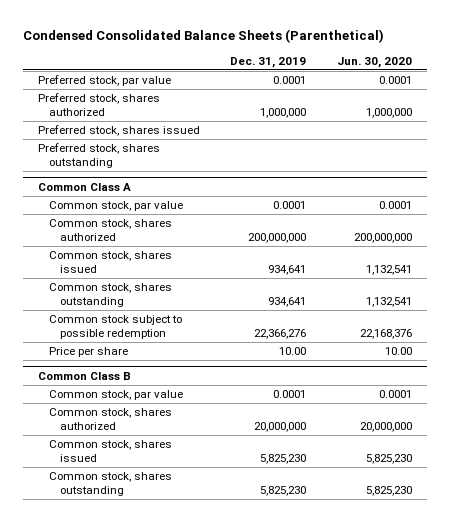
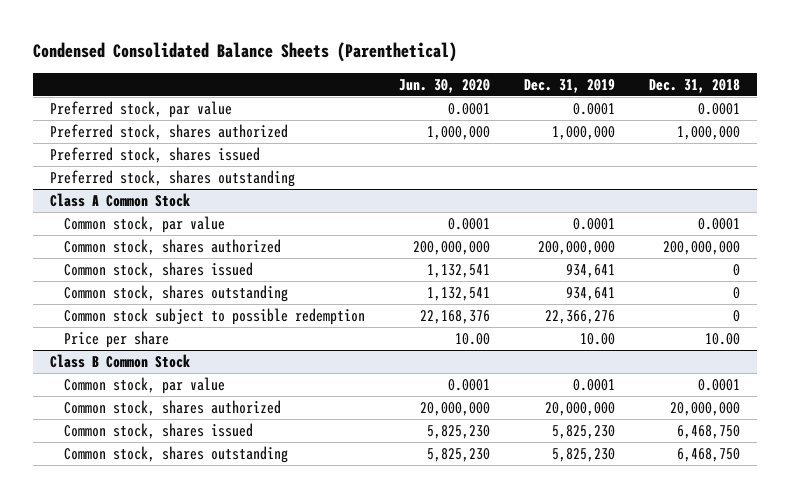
- | Dec. 31, 2019 | Jun. 30, 2020
+ | Jun. 30, 2020 | Dec. 31, 2019 | Dec. 31, 2018
- Common Class A
+ Class A Common Stock
- Common Class B
+ Class B Common Stock

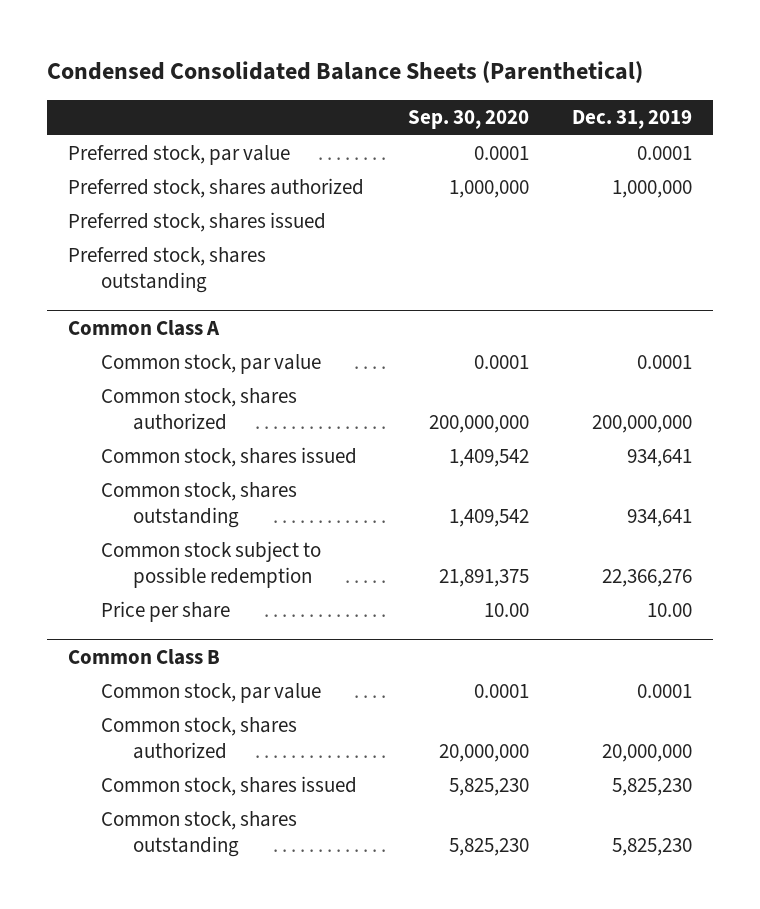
- | Jun. 30, 2020 | Dec. 31, 2019 | Dec. 31, 2018
+ | Sep. 30, 2020 | Dec. 31, 2019
- Class A Common Stock
+ Common Class A
- Class B Common Stock
+ Common Class B

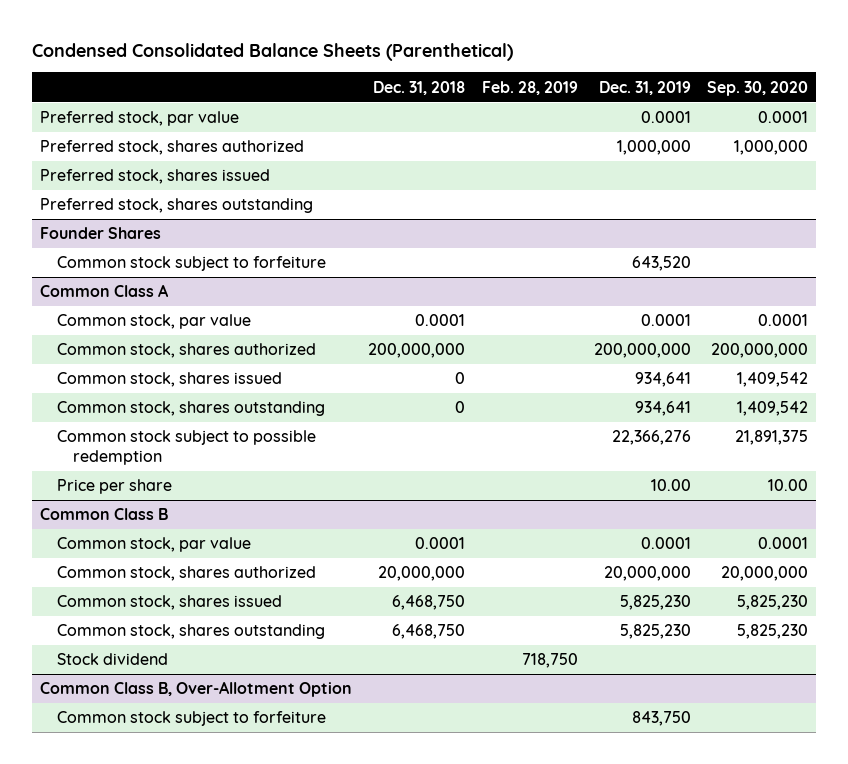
- | Sep. 30, 2020 | Dec. 31, 2019
+ | Dec. 31, 2018 | Feb. 28, 2019 | Dec. 31, 2019 | Sep. 30, 2020
+ Founder Shares
+ Common stock subject to forfeiture | | | 643,520 |
@ Common Class B
+ Stock dividend | | 718,750 | |
+ Common Class B, Over-Allotment Option
+ Common stock subject to forfeiture | | | 843,750 |

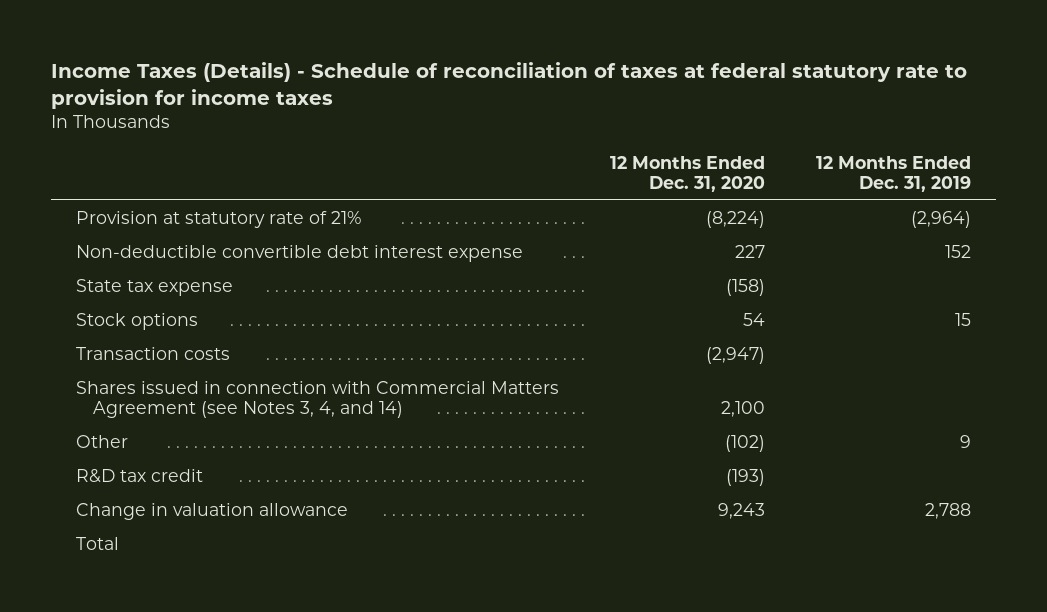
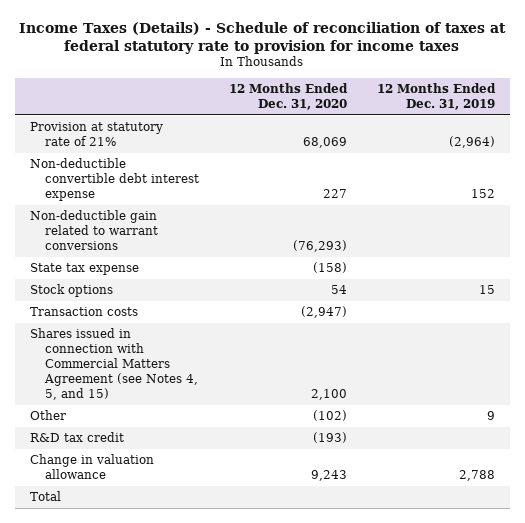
- Provision at statutory rate of 21% | (8,224) | (2,964)
+ Provision at statutory rate of 21% | 68,069 | (2,964)
+ Non-deductible gain related to warrant conversions | (76,293) |
- Shares issued in connection with Commercial Matters Agreement (see Notes 3, 4, and 14) | 2,100 |
+ Shares issued in connection with Commercial Matters Agreement (see Notes 4, 5, and 15) | 2,100 |

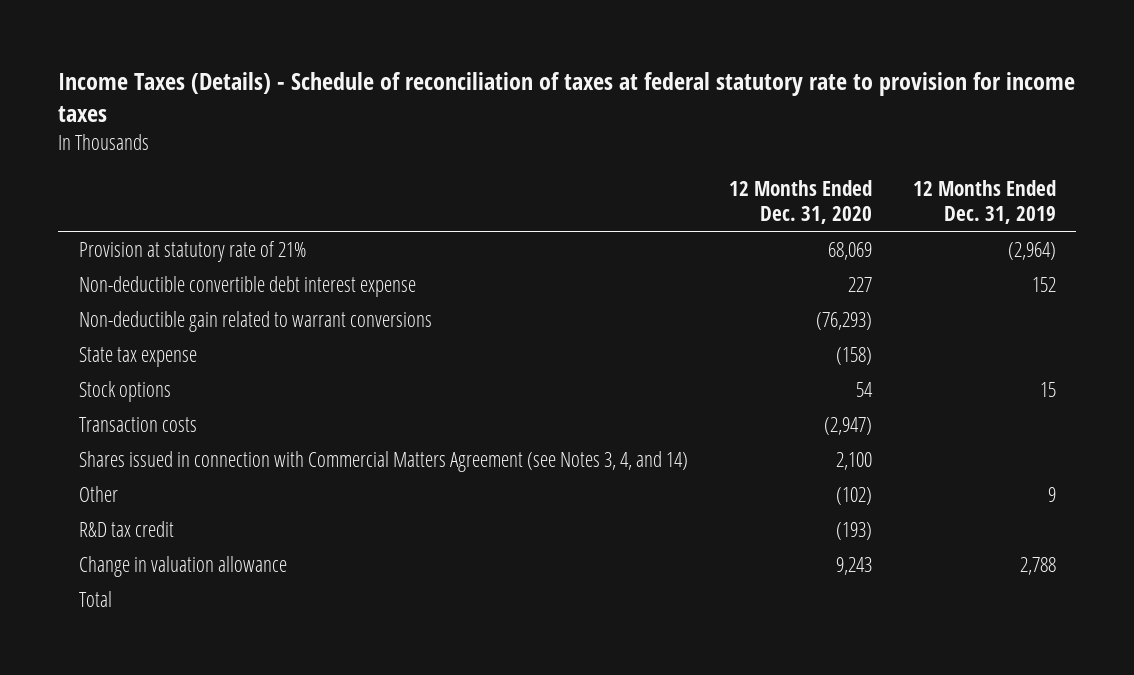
- Shares issued in connection with Commercial Matters Agreement (see Notes 4, 5, and 15) | 2,100 |
+ Shares issued in connection with Commercial Matters Agreement (see Notes 3, 4, and 14) | 2,100 |

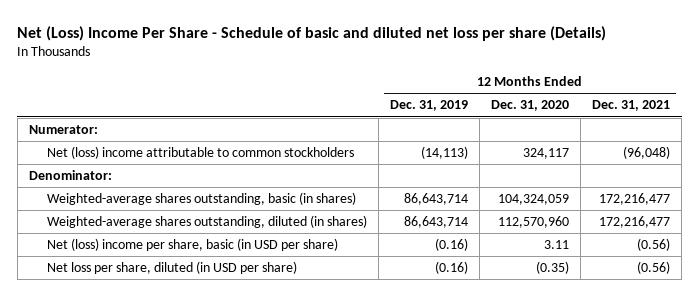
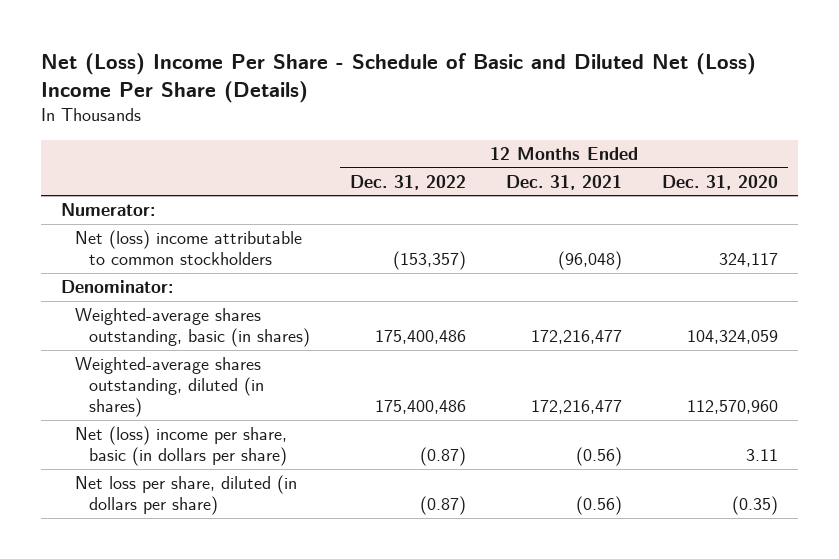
- Net (Loss) Income Per Share - Schedule of basic and diluted net loss per share (Details)
+ Net (Loss) Income Per Share - Schedule of Basic and Diluted Net (Loss) Income Per Share (Details)
- | 12 Months Ended Dec. 31, 2019 | 12 Months Ended Dec. 31, 2020 | 12 Months Ended Dec. 31, 2021
+ | 12 Months Ended Dec. 31, 2022 | 12 Months Ended Dec. 31, 2021 | 12 Months Ended Dec. 31, 2020
- Net (loss) income per share, basic (in USD per share) | (0.16) | 3.11 | (0.56)
- Net loss per share, diluted (in USD per share) | (0.16) | (0.35) | (0.56)
+ Net (loss) income per share, basic (in dollars per share) | (0.87) | (0.56) | 3.11
+ Net loss per share, diluted (in dollars per share) | (0.87) | (0.56) | (0.35)

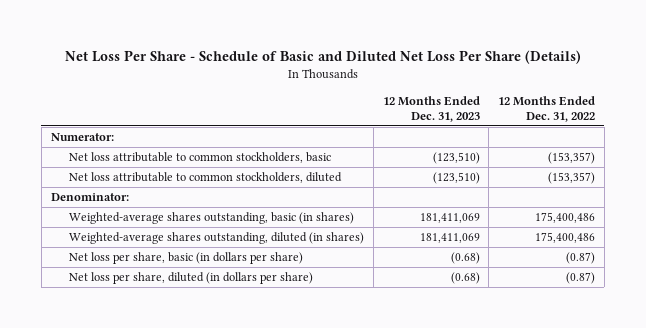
- Net (Loss) Income Per Share - Schedule of Basic and Diluted Net (Loss) Income Per Share (Details)
+ Net Loss Per Share - Schedule of Basic and Diluted Net Loss Per Share (Details)
- | 12 Months Ended Dec. 31, 2022 | 12 Months Ended Dec. 31, 2021 | 12 Months Ended Dec. 31, 2020
+ | 12 Months Ended Dec. 31, 2023 | 12 Months Ended Dec. 31, 2022
- Net (loss) income attributable to common stockholders | (153,357) | (96,048) | 324,117
+ Net loss attributable to common stockholders, basic | (123,510) | (153,357)
+ Net loss attributable to common stockholders, diluted | (123,510) | (153,357)
- Net (loss) income per share, basic (in dollars per share) | (0.87) | (0.56) | 3.11
+ Net loss per share, basic (in dollars per share) | (0.68) | (0.87)

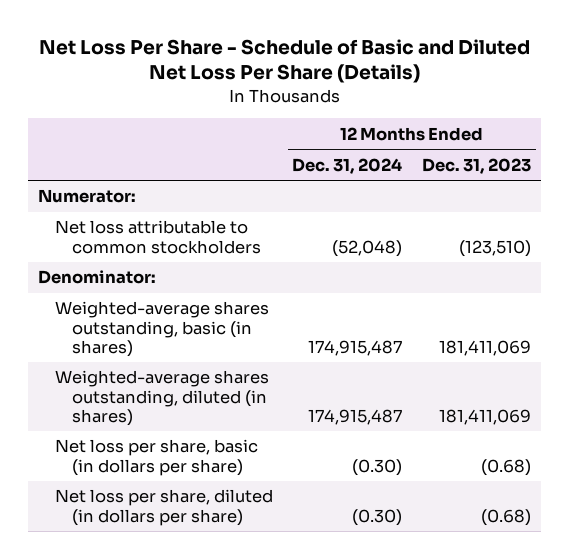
- | 12 Months Ended Dec. 31, 2023 | 12 Months Ended Dec. 31, 2022
+ | 12 Months Ended Dec. 31, 2024 | 12 Months Ended Dec. 31, 2023
- Net loss attributable to common stockholders, basic | (123,510) | (153,357)
- Net loss attributable to common stockholders, diluted | (123,510) | (153,357)
+ Net loss attributable to common stockholders | (52,048) | (123,510)

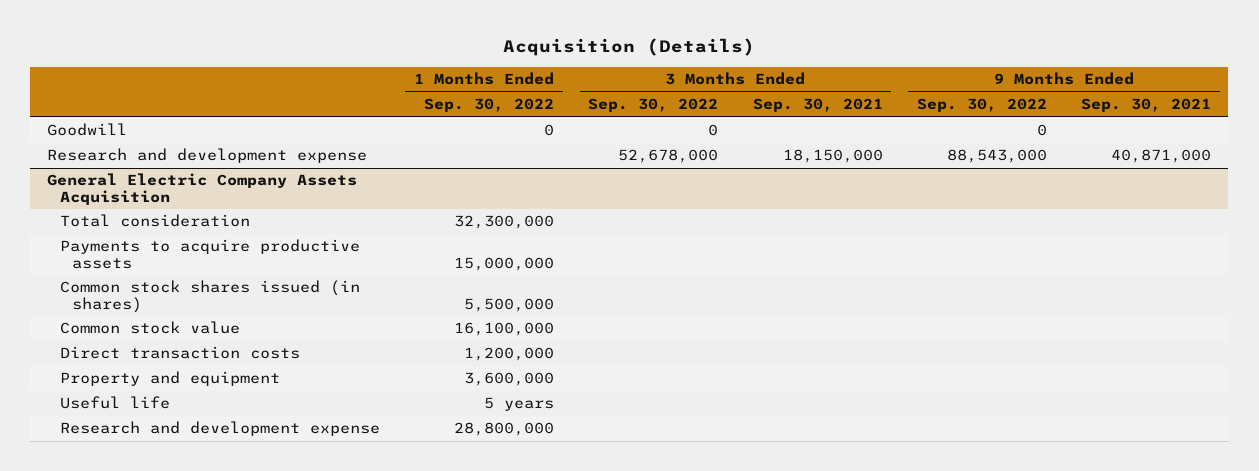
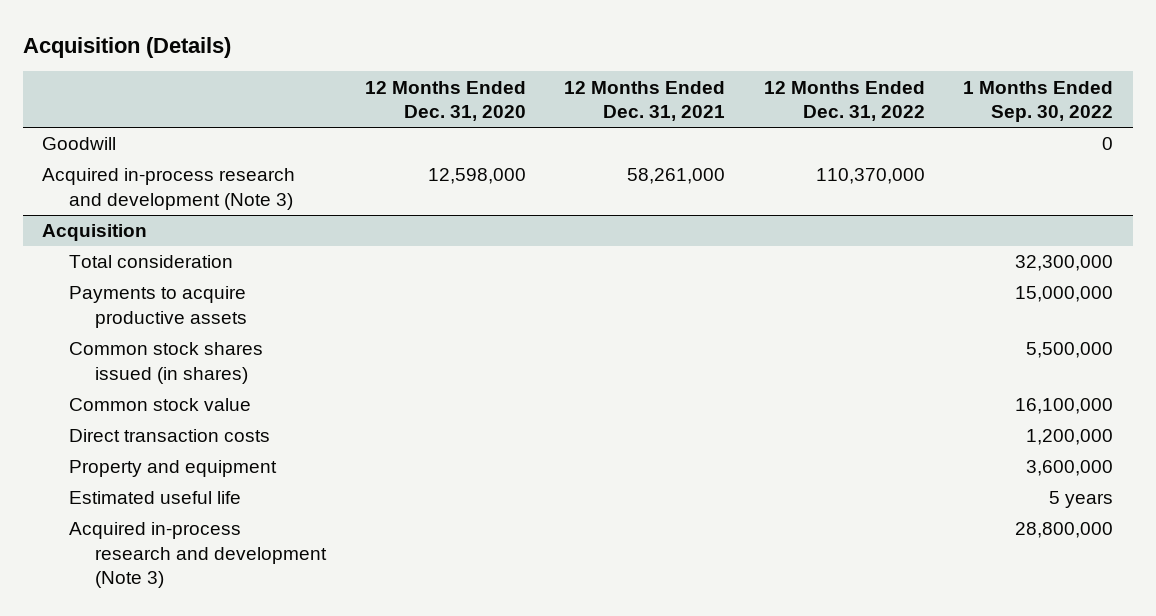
- | 1 Months Ended Sep. 30, 2022 | 3 Months Ended Sep. 30, 2022 | 3 Months Ended Sep. 30, 2021 | 9 Months Ended Sep. 30, 2022 | 9 Months Ended Sep. 30, 2021
+ | 12 Months Ended Dec. 31, 2020 | 12 Months Ended Dec. 31, 2021 | 12 Months Ended Dec. 31, 2022 | 1 Months Ended Sep. 30, 2022
- Research and development expense | | 52,678,000 | 18,150,000 | 88,543,000 | 40,871,000
- General Electric Company Assets Acquisition
+ Acquired in-process research and development (Note 3) | 12,598,000 | 58,261,000 | 110,370,000 |
+ Acquisition
- Useful life | 5 years | | | |
- Research and development expense | 28,800,000 | | | |
+ Estimated useful life | | | | 5 years
+ Acquired in-process research and development (Note 3) | | | | 28,800,000

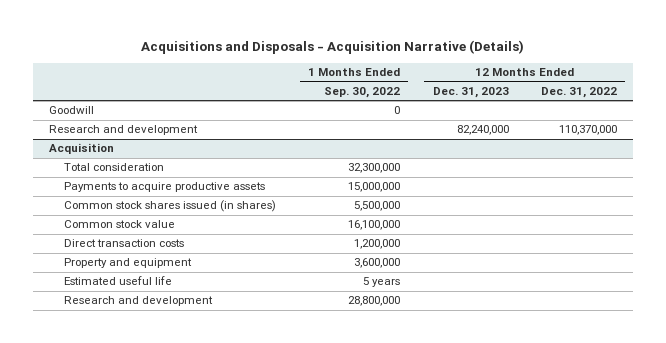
- Acquisition (Details)
+ Acquisitions and Disposals - Acquisition Narrative (Details)
- | 12 Months Ended Dec. 31, 2020 | 12 Months Ended Dec. 31, 2021 | 12 Months Ended Dec. 31, 2022 | 1 Months Ended Sep. 30, 2022
+ | 1 Months Ended Sep. 30, 2022 | 12 Months Ended Dec. 31, 2023 | 12 Months Ended Dec. 31, 2022
- Acquired in-process research and development (Note 3) | 12,598,000 | 58,261,000 | 110,370,000 |
+ Research and development | | 82,240,000 | 110,370,000
@ Acquisition
- Acquired in-process research and development (Note 3) | | | | 28,800,000
+ Research and development | 28,800,000 | |

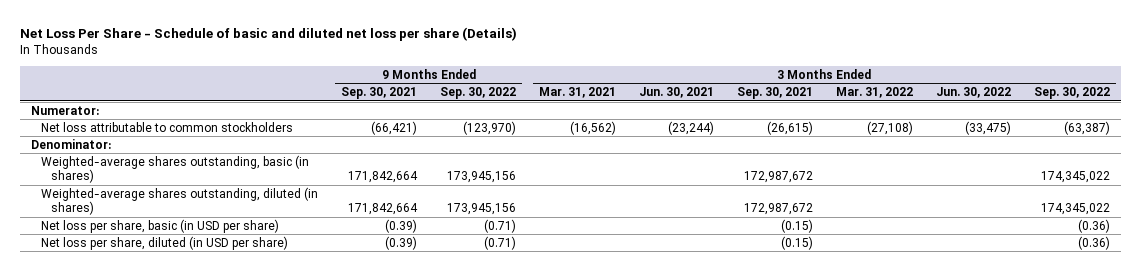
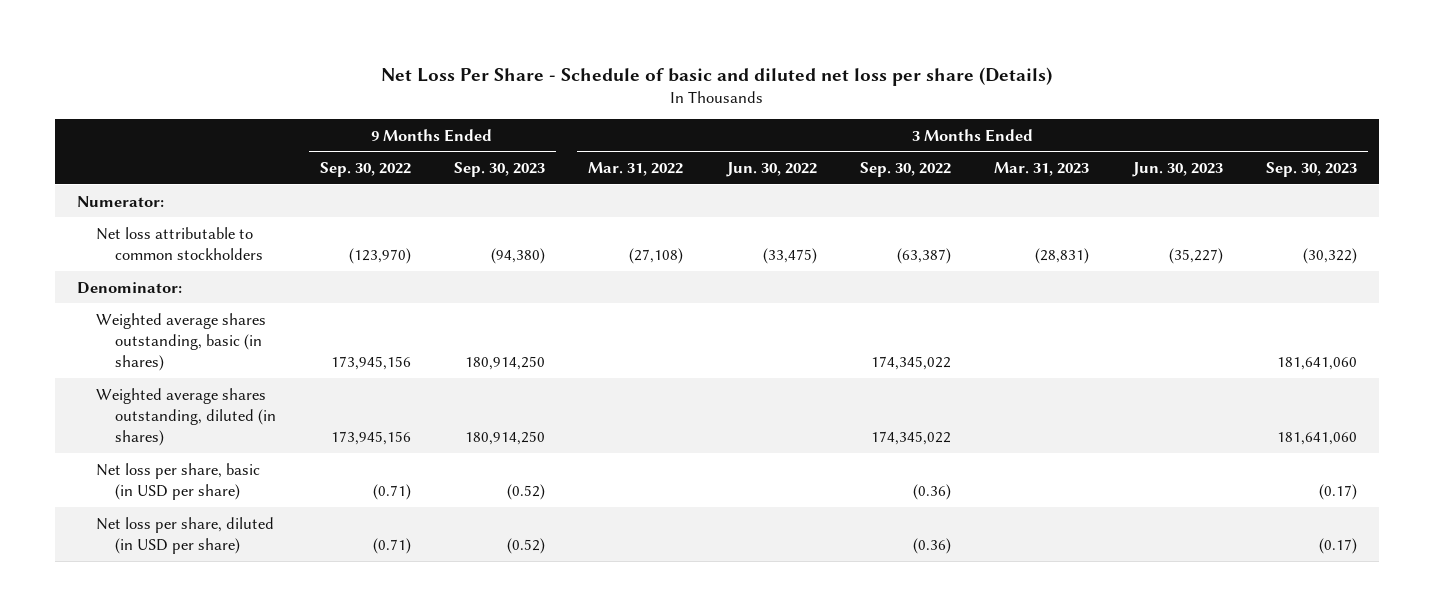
- | 9 Months Ended Sep. 30, 2021 | 9 Months Ended Sep. 30, 2022 | 3 Months Ended Mar. 31, 2021 | 3 Months Ended Jun. 30, 2021 | 3 Months Ended Sep. 30, 2021 | 3 Months Ended Mar. 31, 2022 | 3 Months Ended Jun. 30, 2022 | 3 Months Ended Sep. 30, 2022
+ | 9 Months Ended Sep. 30, 2022 | 9 Months Ended Sep. 30, 2023 | 3 Months Ended Mar. 31, 2022 | 3 Months Ended Jun. 30, 2022 | 3 Months Ended Sep. 30, 2022 | 3 Months Ended Mar. 31, 2023 | 3 Months Ended Jun. 30, 2023 | 3 Months Ended Sep. 30, 2023
- Weighted-average shares outstanding, basic (in shares) | 171,842,664 | 173,945,156 | | | 172,987,672 | | | 174,345,022
- Weighted-average shares outstanding, diluted (in shares) | 171,842,664 | 173,945,156 | | | 172,987,672 | | | 174,345,022
+ Weighted average shares outstanding, basic (in shares) | 173,945,156 | 180,914,250 | | | 174,345,022 | | | 181,641,060
+ Weighted average shares outstanding, diluted (in shares) | 173,945,156 | 180,914,250 | | | 174,345,022 | | | 181,641,060

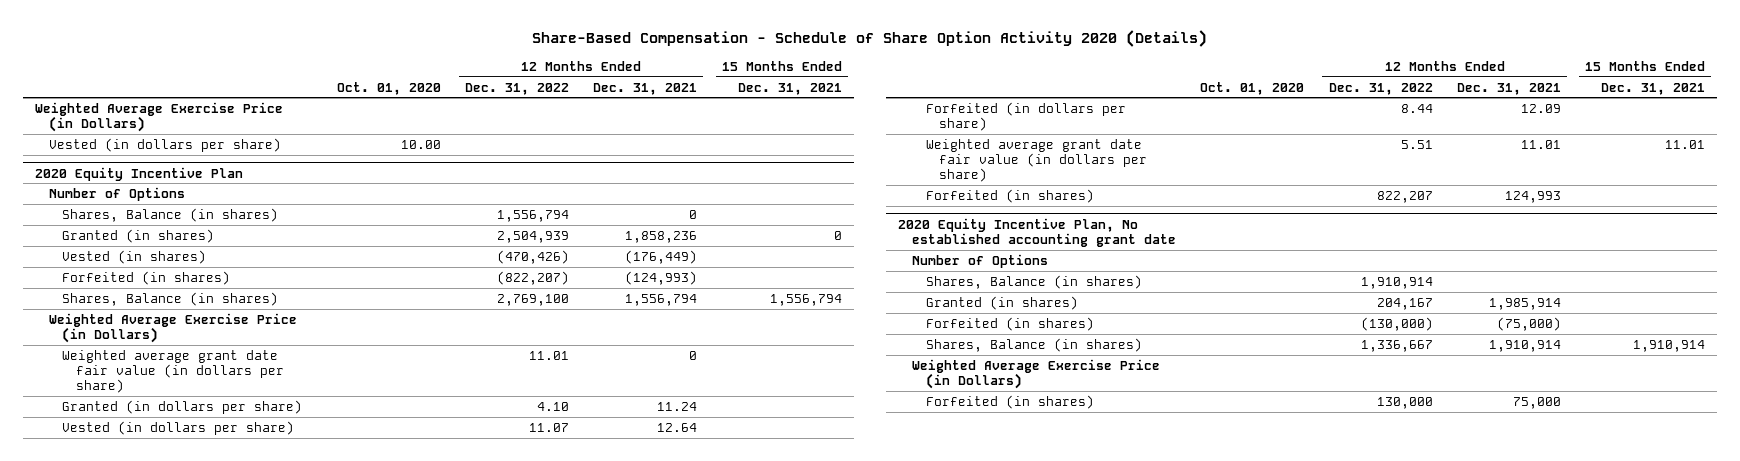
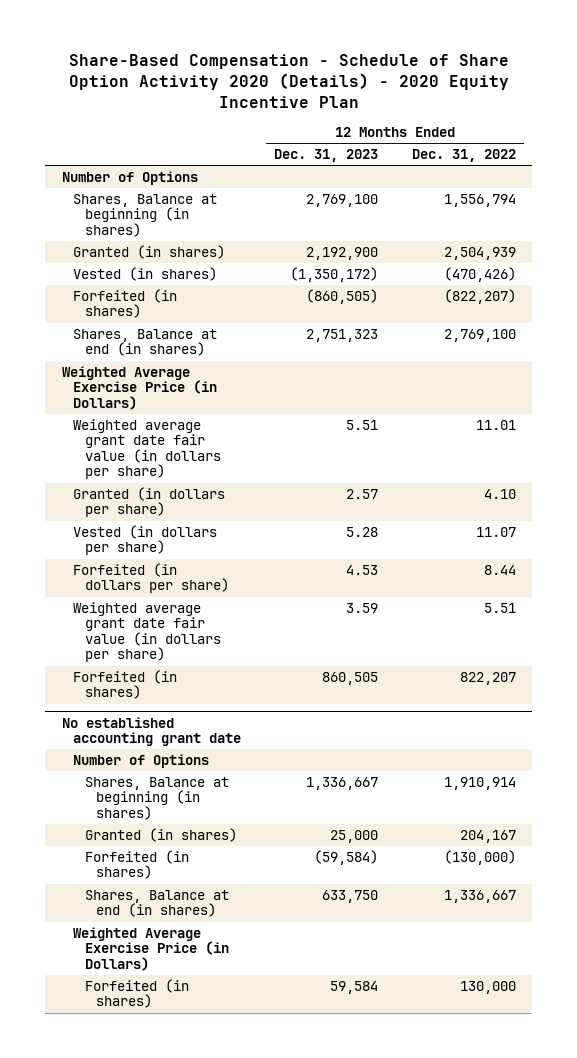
- Share-Based Compensation - Schedule of Share Option Activity 2020 (Details)
+ Share-Based Compensation - Schedule of Share Option Activity 2020 (Details) - 2020 Equity Incentive Plan
- | Oct. 01, 2020 | 12 Months Ended Dec. 31, 2022 | 12 Months Ended Dec. 31, 2021 | 15 Months Ended Dec. 31, 2021
+ | 12 Months Ended Dec. 31, 2023 | 12 Months Ended Dec. 31, 2022
- Weighted Average Exercise Price (in Dollars)
- Vested (in dollars per share) | 10.00 | | |
- 2020 Equity Incentive Plan
- Shares, Balance (in shares) | | 1,556,794 | 0 |
+ Shares, Balance at beginning (in shares) | 2,769,100 | 1,556,794
- Shares, Balance (in shares) | | 2,769,100 | 1,556,794 | 1,556,794
+ Shares, Balance at end (in shares) | 2,751,323 | 2,769,100
- 2020 Equity Incentive Plan, No established accounting grant date
+ No established accounting grant date
- Shares, Balance (in shares) | | 1,910,914 | |
+ Shares, Balance at beginning (in shares) | 1,336,667 | 1,910,914
- Shares, Balance (in shares) | | 1,336,667 | 1,910,914 | 1,910,914
+ Shares, Balance at end (in shares) | 633,750 | 1,336,667

